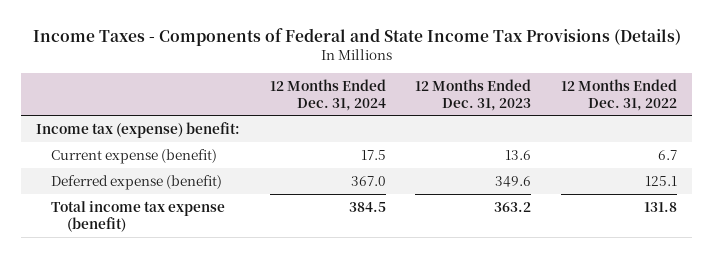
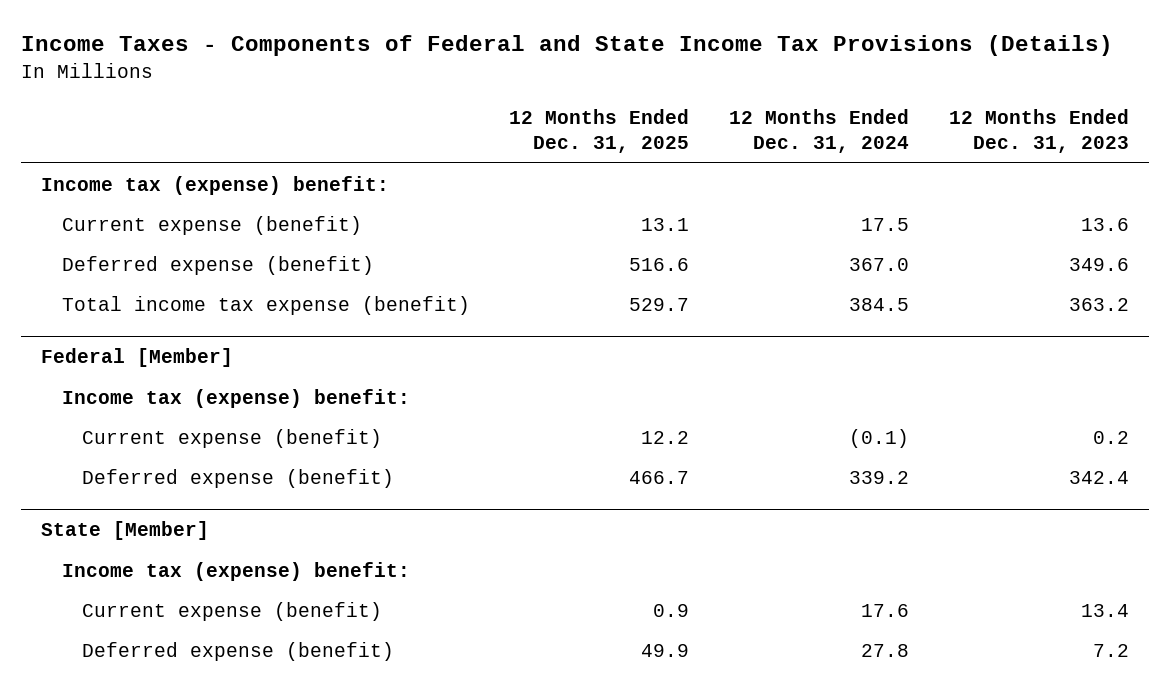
- | 12 Months Ended Dec. 31, 2024 | 12 Months Ended Dec. 31, 2023 | 12 Months Ended Dec. 31, 2022
+ | 12 Months Ended Dec. 31, 2025 | 12 Months Ended Dec. 31, 2024 | 12 Months Ended Dec. 31, 2023
+ Federal [Member]
+ Income tax (expense) benefit:
+ Current expense (benefit) | 12.2 | (0.1) | 0.2
+ Deferred expense (benefit) | 466.7 | 339.2 | 342.4
+ State [Member]
+ Income tax (expense) benefit:
+ Current expense (benefit) | 0.9 | 17.6 | 13.4
+ Deferred expense (benefit) | 49.9 | 27.8 | 7.2

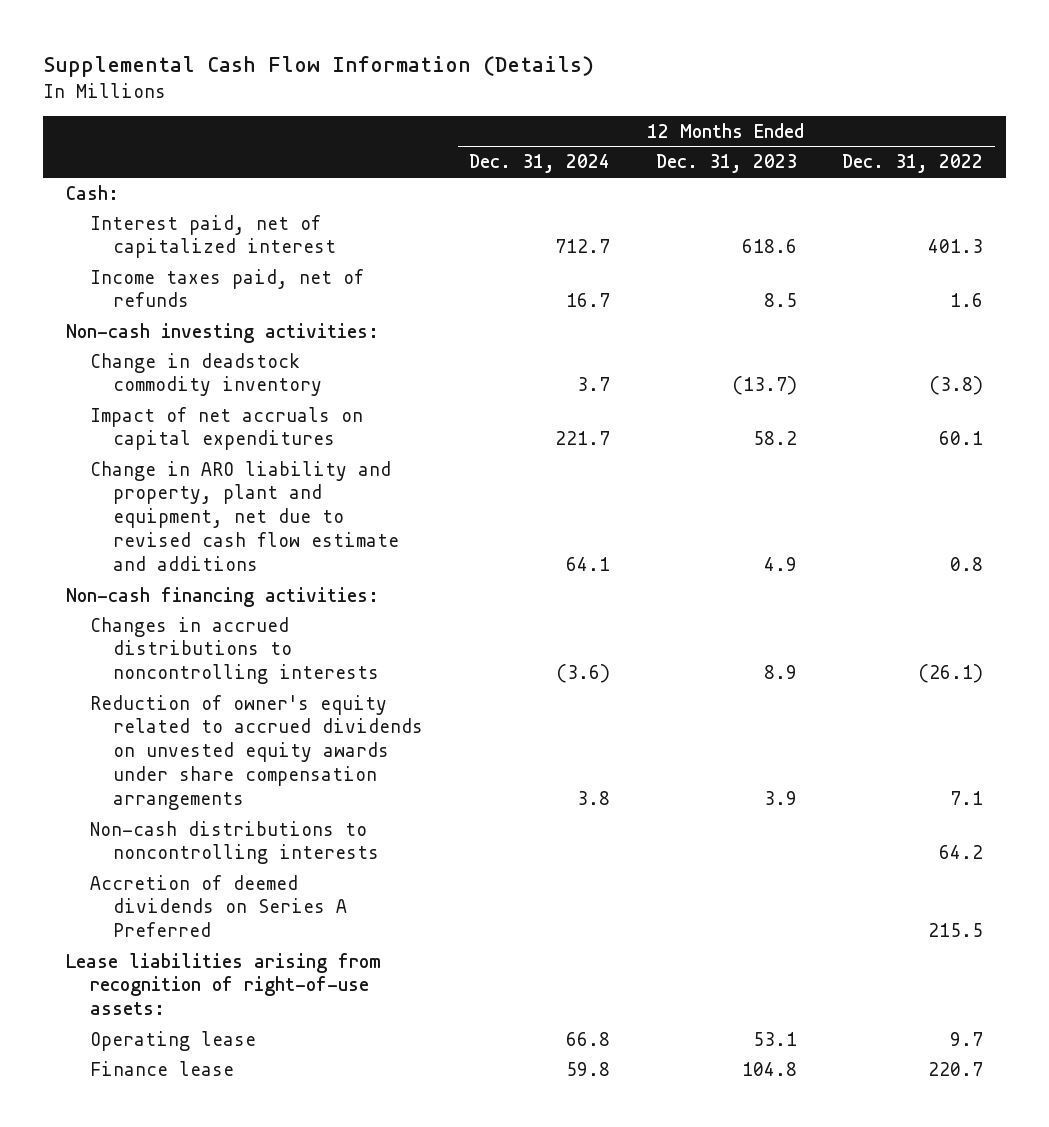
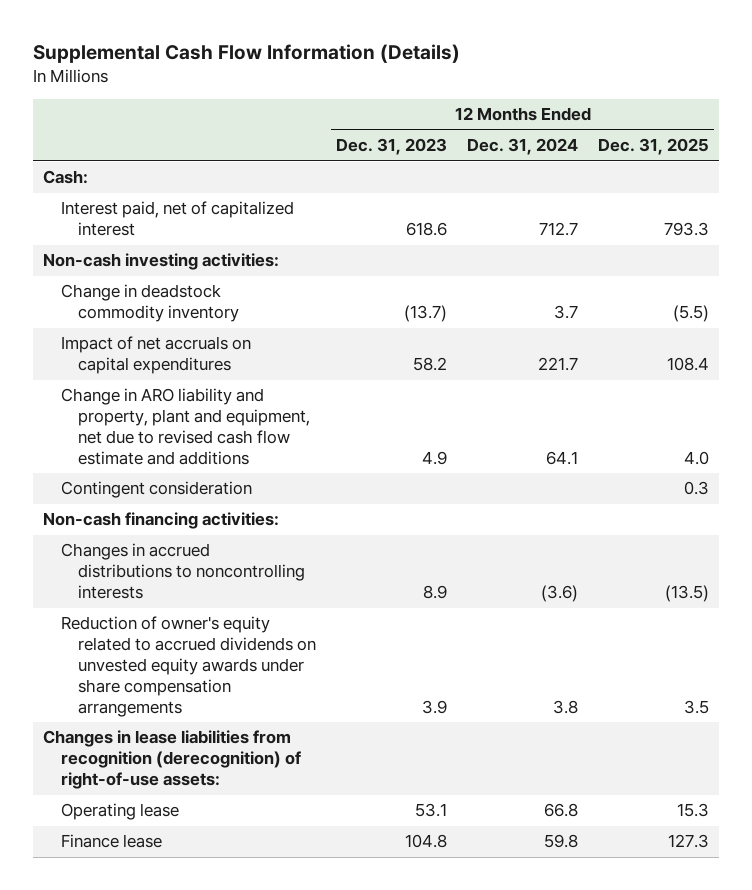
- | 12 Months Ended Dec. 31, 2024 | 12 Months Ended Dec. 31, 2023 | 12 Months Ended Dec. 31, 2022
+ | 12 Months Ended Dec. 31, 2023 | 12 Months Ended Dec. 31, 2024 | 12 Months Ended Dec. 31, 2025
- Income taxes paid, net of refunds | 16.7 | 8.5 | 1.6
+ Contingent consideration | | | 0.3
- Non-cash distributions to noncontrolling interests | | | 64.2
- Accretion of deemed dividends on Series A Preferred | | | 215.5
- Lease liabilities arising from recognition of right-of-use assets:
+ Changes in lease liabilities from recognition (derecognition) of right-of-use assets:

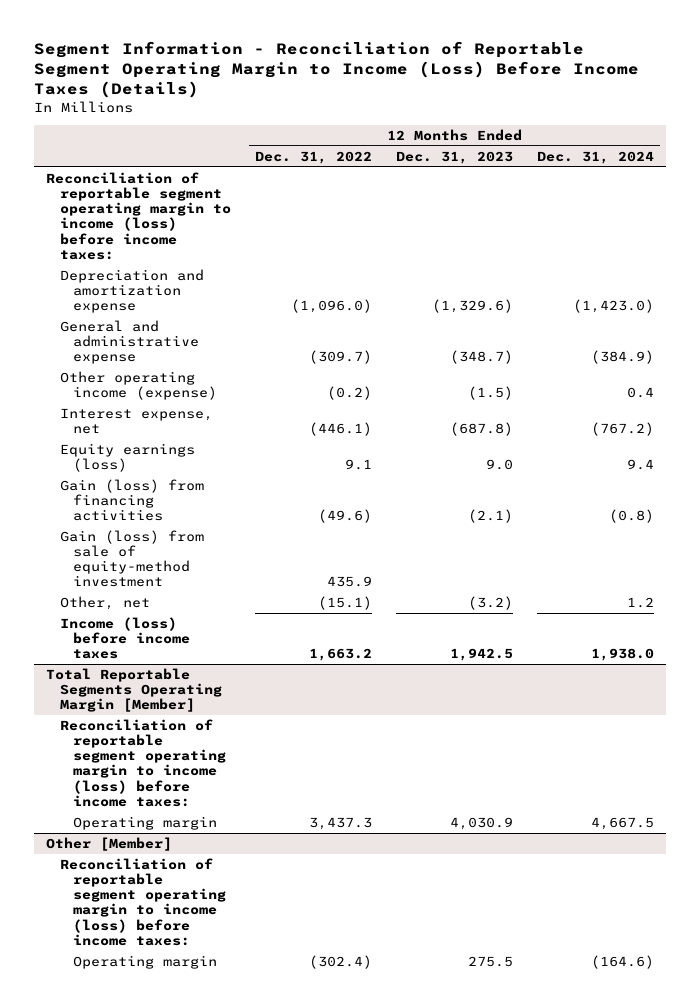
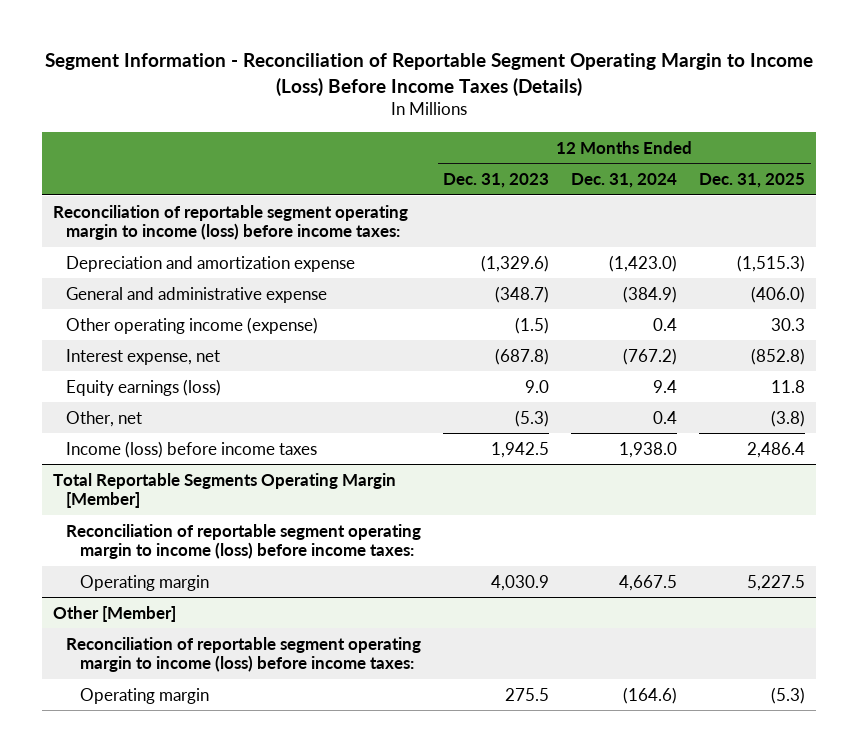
- | 12 Months Ended Dec. 31, 2022 | 12 Months Ended Dec. 31, 2023 | 12 Months Ended Dec. 31, 2024
+ | 12 Months Ended Dec. 31, 2023 | 12 Months Ended Dec. 31, 2024 | 12 Months Ended Dec. 31, 2025
- Gain (loss) from financing activities | (49.6) | (2.1) | (0.8)
- Gain (loss) from sale of equity-method investment | 435.9 | |
- Other, net | (15.1) | (3.2) | 1.2
+ Other, net | (5.3) | 0.4 | (3.8)

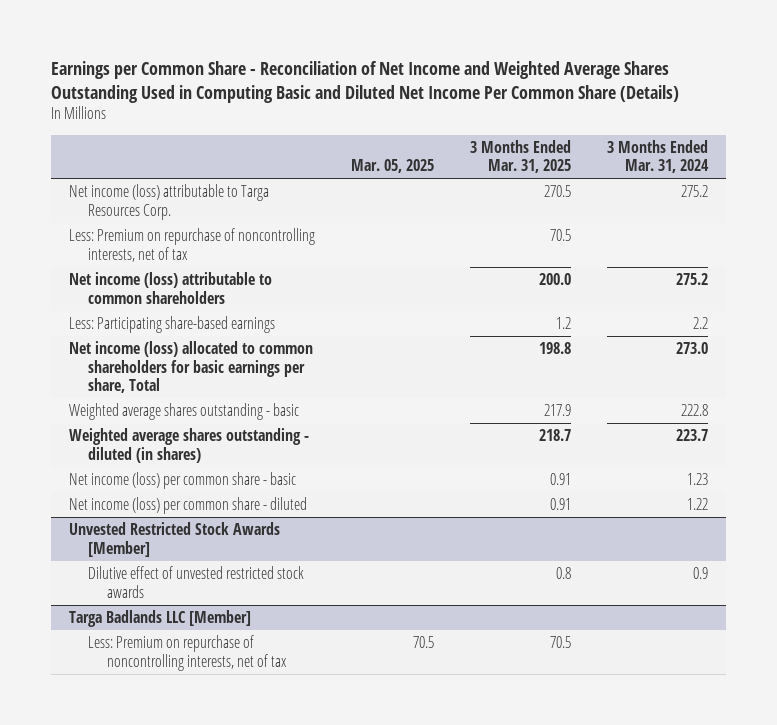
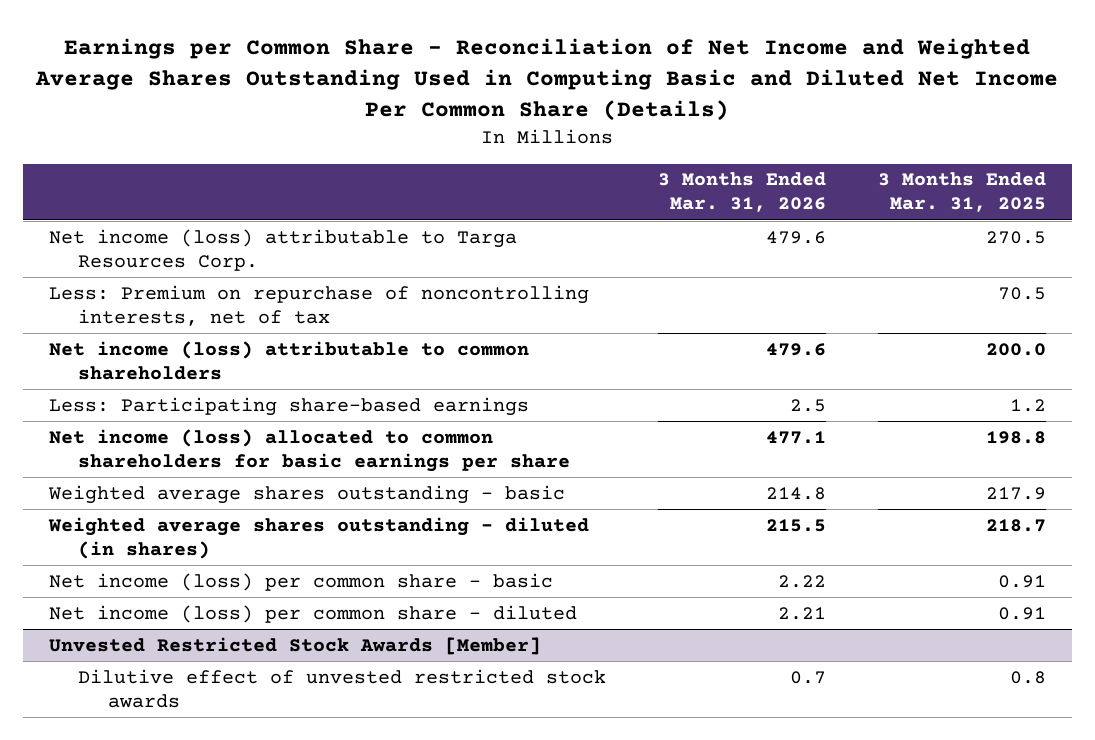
- | Mar. 05, 2025 | 3 Months Ended Mar. 31, 2025 | 3 Months Ended Mar. 31, 2024
+ | 3 Months Ended Mar. 31, 2026 | 3 Months Ended Mar. 31, 2025
- Net income (loss) allocated to common shareholders for basic earnings per share, Total | | 198.8 | 273.0
+ Net income (loss) allocated to common shareholders for basic earnings per share | 477.1 | 198.8
- Targa Badlands LLC [Member]
- Less: Premium on repurchase of noncontrolling interests, net of tax | 70.5 | 70.5 |

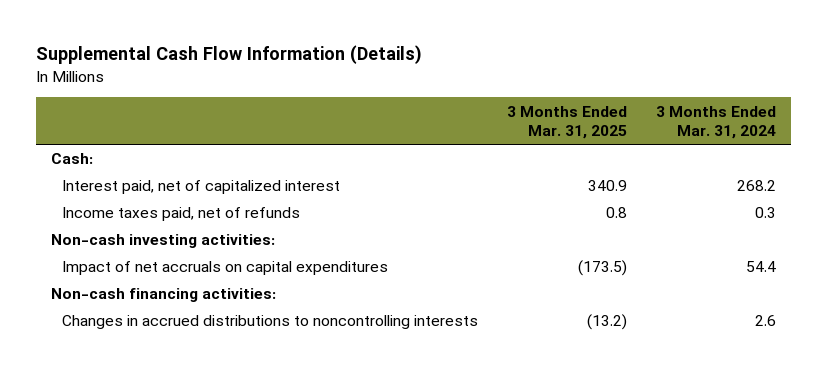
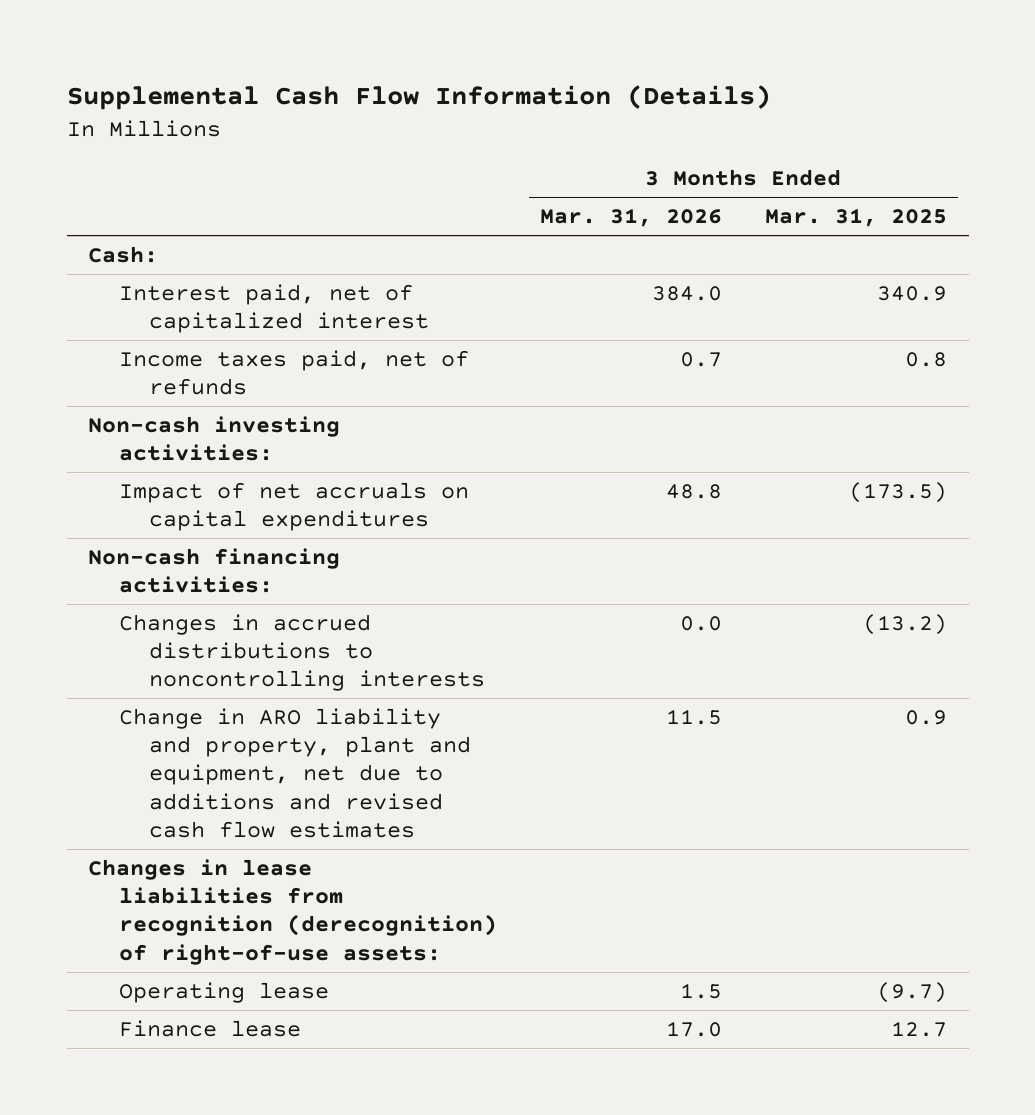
- | 3 Months Ended Mar. 31, 2025 | 3 Months Ended Mar. 31, 2024
+ | 3 Months Ended Mar. 31, 2026 | 3 Months Ended Mar. 31, 2025
+ Change in ARO liability and property, plant and equipment, net due to additions and revised cash flow estimates | 11.5 | 0.9
+ Changes in lease liabilities from recognition (derecognition) of right-of-use assets:
+ Operating lease | 1.5 | (9.7)
+ Finance lease | 17.0 | 12.7

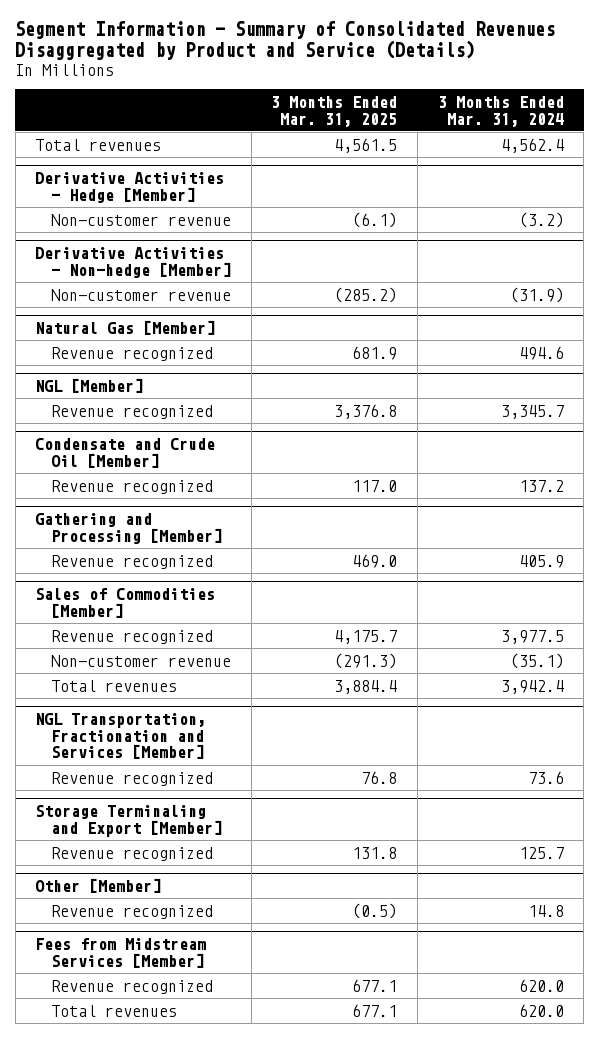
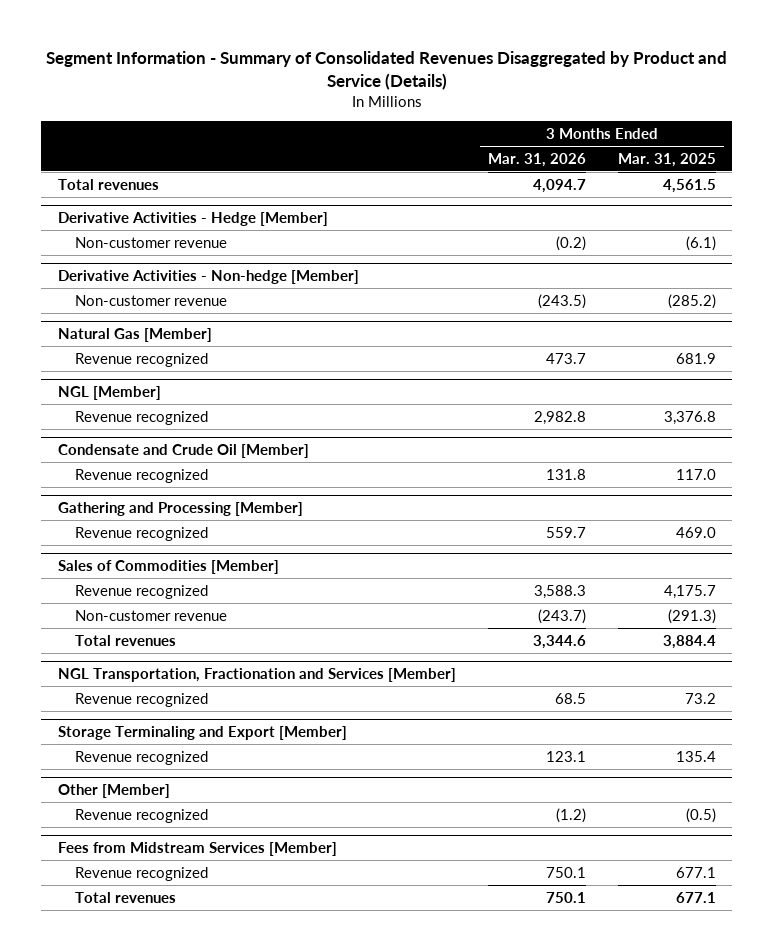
- | 3 Months Ended Mar. 31, 2025 | 3 Months Ended Mar. 31, 2024
+ | 3 Months Ended Mar. 31, 2026 | 3 Months Ended Mar. 31, 2025
@ NGL Transportation, Fractionation and Services [Member]
- Revenue recognized | 76.8 | 73.6
+ Revenue recognized | 68.5 | 73.2
@ Storage Terminaling and Export [Member]
- Revenue recognized | 131.8 | 125.7
+ Revenue recognized | 123.1 | 135.4

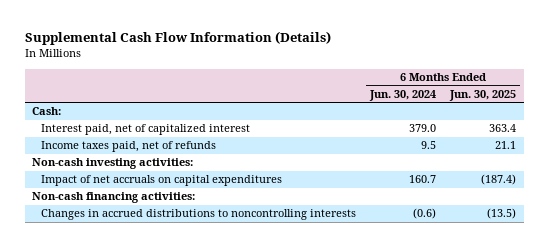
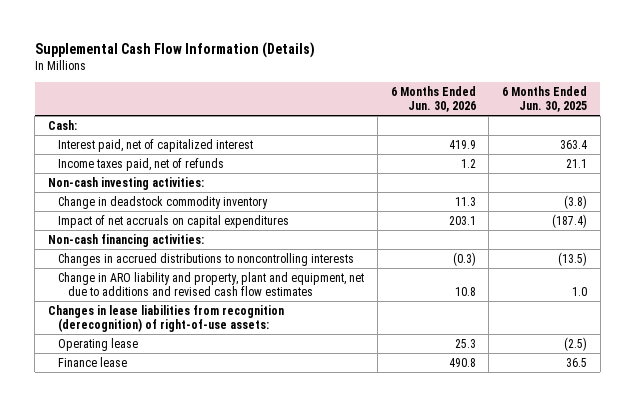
- | 6 Months Ended Jun. 30, 2024 | 6 Months Ended Jun. 30, 2025
+ | 6 Months Ended Jun. 30, 2026 | 6 Months Ended Jun. 30, 2025
+ Change in deadstock commodity inventory | 11.3 | (3.8)
+ Change in ARO liability and property, plant and equipment, net due to additions and revised cash flow estimates | 10.8 | 1.0
+ Changes in lease liabilities from recognition (derecognition) of right-of-use assets:
+ Operating lease | 25.3 | (2.5)
+ Finance lease | 490.8 | 36.5

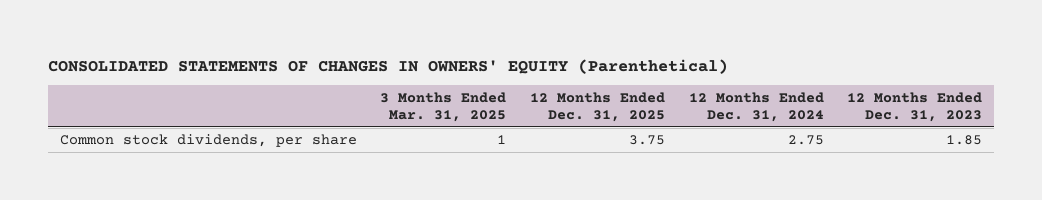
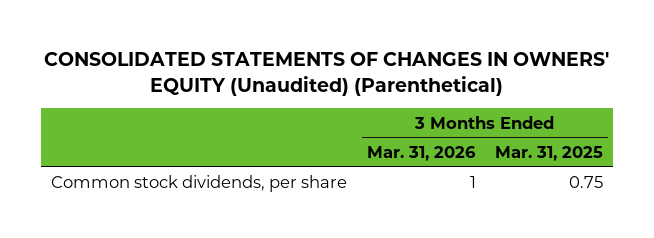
- CONSOLIDATED STATEMENTS OF CHANGES IN OWNERS' EQUITY (Parenthetical)
+ CONSOLIDATED STATEMENTS OF CHANGES IN OWNERS' EQUITY (Unaudited) (Parenthetical)
- | 3 Months Ended Mar. 31, 2025 | 12 Months Ended Dec. 31, 2025 | 12 Months Ended Dec. 31, 2024 | 12 Months Ended Dec. 31, 2023
+ | 3 Months Ended Mar. 31, 2026 | 3 Months Ended Mar. 31, 2025
- Common stock dividends, per share | 1 | 3.75 | 2.75 | 1.85
+ Common stock dividends, per share | 1 | 0.75

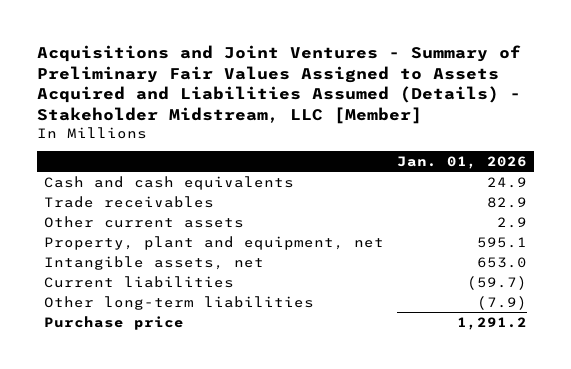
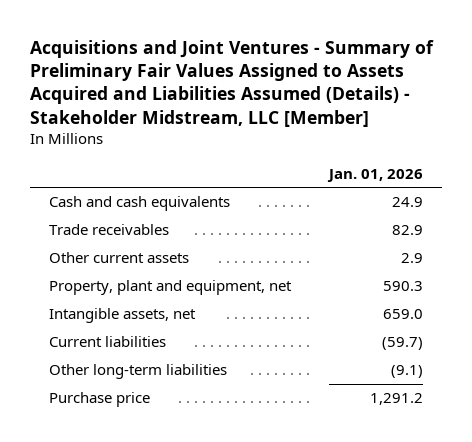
- Property, plant and equipment, net | 595.1
- Intangible assets, net | 653.0
+ Property, plant and equipment, net | 590.3
+ Intangible assets, net | 659.0
- Other long-term liabilities | (7.9)
+ Other long-term liabilities | (9.1)

